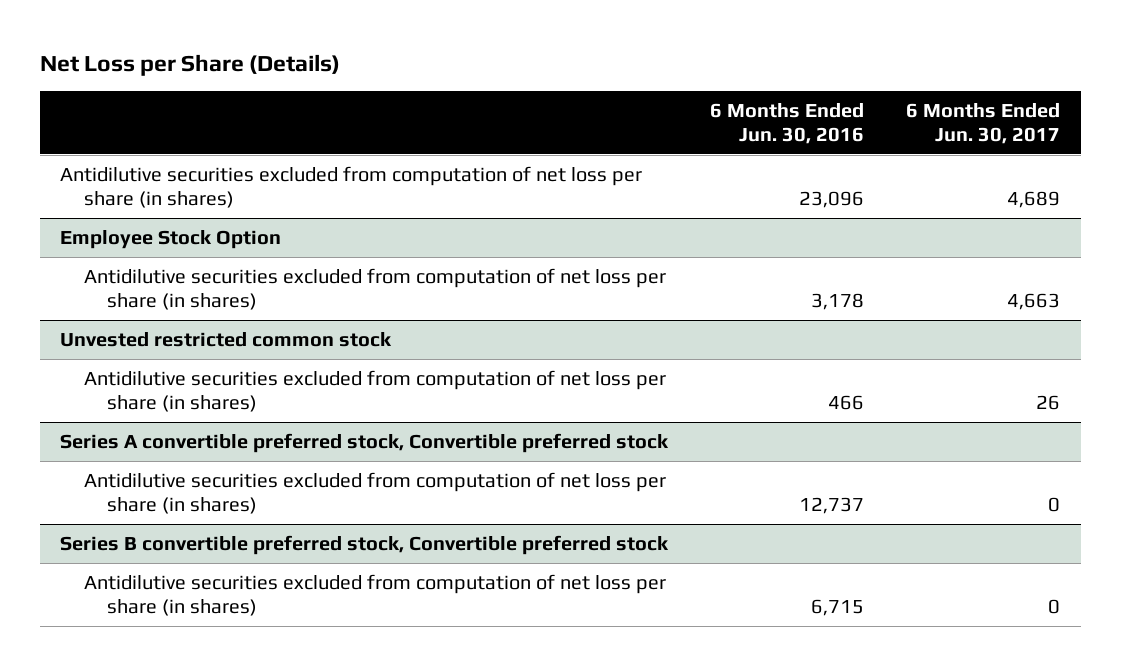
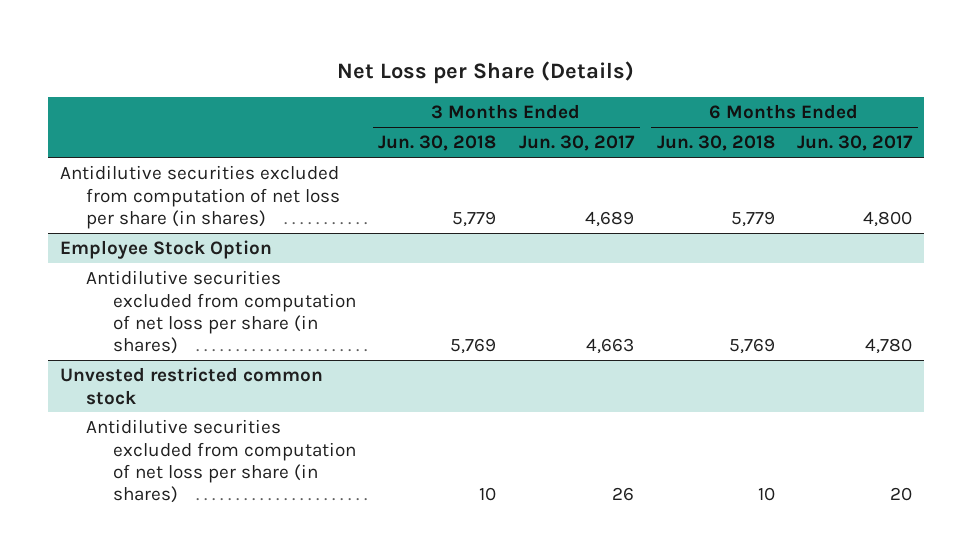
- | 6 Months Ended Jun. 30, 2016 | 6 Months Ended Jun. 30, 2017
+ | 3 Months Ended Jun. 30, 2018 | 3 Months Ended Jun. 30, 2017 | 6 Months Ended Jun. 30, 2018 | 6 Months Ended Jun. 30, 2017
- Antidilutive securities excluded from computation of net loss per share (in shares) | 23,096 | 4,689
+ Antidilutive securities excluded from computation of net loss per share (in shares) | 5,779 | 4,689 | 5,779 | 4,800
@ Employee Stock Option
- Antidilutive securities excluded from computation of net loss per share (in shares) | 3,178 | 4,663
+ Antidilutive securities excluded from computation of net loss per share (in shares) | 5,769 | 4,663 | 5,769 | 4,780
@ Unvested restricted common stock
- Antidilutive securities excluded from computation of net loss per share (in shares) | 466 | 26
- Series A convertible preferred stock, Convertible preferred stock
- Antidilutive securities excluded from computation of net loss per share (in shares) | 12,737 | 0
- Series B convertible preferred stock, Convertible preferred stock
- Antidilutive securities excluded from computation of net loss per share (in shares) | 6,715 | 0
@ Unvested restricted common stock
+ Antidilutive securities excluded from computation of net loss per share (in shares) | 10 | 26 | 10 | 20

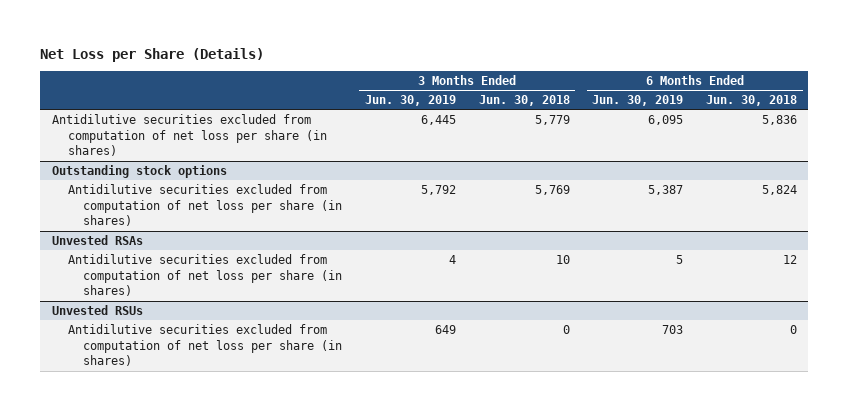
- | 3 Months Ended Jun. 30, 2018 | 3 Months Ended Jun. 30, 2017 | 6 Months Ended Jun. 30, 2018 | 6 Months Ended Jun. 30, 2017
+ | 3 Months Ended Jun. 30, 2019 | 3 Months Ended Jun. 30, 2018 | 6 Months Ended Jun. 30, 2019 | 6 Months Ended Jun. 30, 2018
- Antidilutive securities excluded from computation of net loss per share (in shares) | 5,779 | 4,689 | 5,779 | 4,800
- Employee Stock Option
- Antidilutive securities excluded from computation of net loss per share (in shares) | 5,769 | 4,663 | 5,769 | 4,780
- Unvested restricted common stock
- Antidilutive securities excluded from computation of net loss per share (in shares) | 10 | 26 | 10 | 20
+ Antidilutive securities excluded from computation of net loss per share (in shares) | 6,445 | 5,779 | 6,095 | 5,836
+ Outstanding stock options
+ Antidilutive securities excluded from computation of net loss per share (in shares) | 5,792 | 5,769 | 5,387 | 5,824
+ Unvested RSAs
+ Antidilutive securities excluded from computation of net loss per share (in shares) | 4 | 10 | 5 | 12
+ Unvested RSUs
+ Antidilutive securities excluded from computation of net loss per share (in shares) | 649 | 0 | 703 | 0

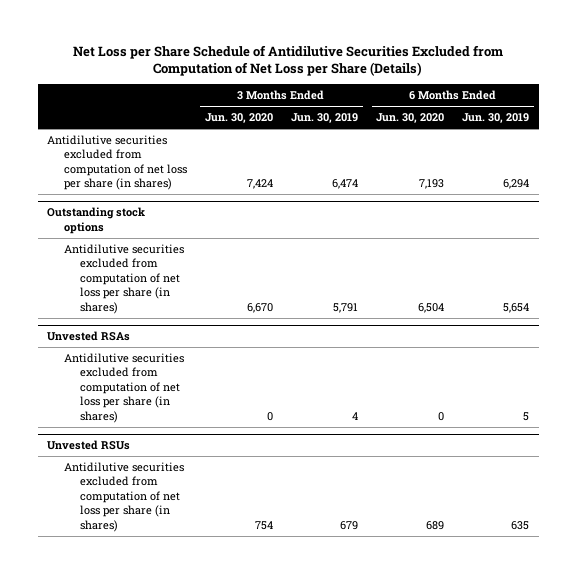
- Net Loss per Share (Details)
+ Net Loss per Share Schedule of Antidilutive Securities Excluded from Computation of Net Loss per Share (Details)
- | 3 Months Ended Jun. 30, 2019 | 3 Months Ended Jun. 30, 2018 | 6 Months Ended Jun. 30, 2019 | 6 Months Ended Jun. 30, 2018
+ | 3 Months Ended Jun. 30, 2020 | 3 Months Ended Jun. 30, 2019 | 6 Months Ended Jun. 30, 2020 | 6 Months Ended Jun. 30, 2019
- Antidilutive securities excluded from computation of net loss per share (in shares) | 6,445 | 5,779 | 6,095 | 5,836
+ Antidilutive securities excluded from computation of net loss per share (in shares) | 7,424 | 6,474 | 7,193 | 6,294
@ Outstanding stock options
- Antidilutive securities excluded from computation of net loss per share (in shares) | 5,792 | 5,769 | 5,387 | 5,824
+ Antidilutive securities excluded from computation of net loss per share (in shares) | 6,670 | 5,791 | 6,504 | 5,654
@ Unvested RSUs
- Antidilutive securities excluded from computation of net loss per share (in shares) | 649 | 0 | 703 | 0
+ Antidilutive securities excluded from computation of net loss per share (in shares) | 754 | 679 | 689 | 635

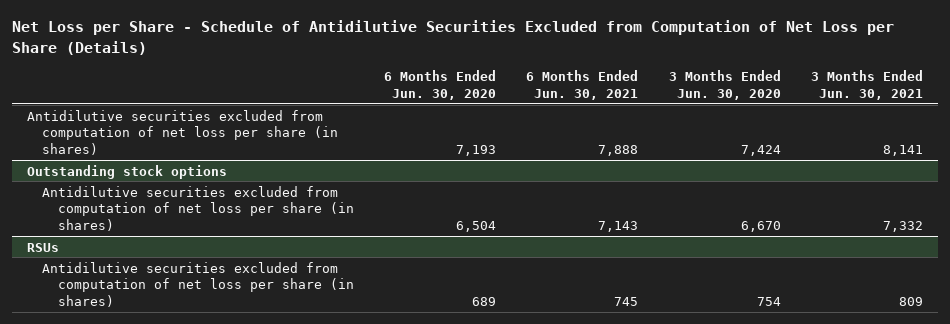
- Net Loss per Share Schedule of Antidilutive Securities Excluded from Computation of Net Loss per Share (Details)
+ Net Loss per Share - Schedule of Antidilutive Securities Excluded from Computation of Net Loss per Share (Details)
- | 3 Months Ended Jun. 30, 2020 | 3 Months Ended Jun. 30, 2019 | 6 Months Ended Jun. 30, 2020 | 6 Months Ended Jun. 30, 2019
+ | 6 Months Ended Jun. 30, 2020 | 6 Months Ended Jun. 30, 2021 | 3 Months Ended Jun. 30, 2020 | 3 Months Ended Jun. 30, 2021
- Unvested RSAs
- Antidilutive securities excluded from computation of net loss per share (in shares) | 0 | 4 | 0 | 5
- Unvested RSUs
+ RSUs

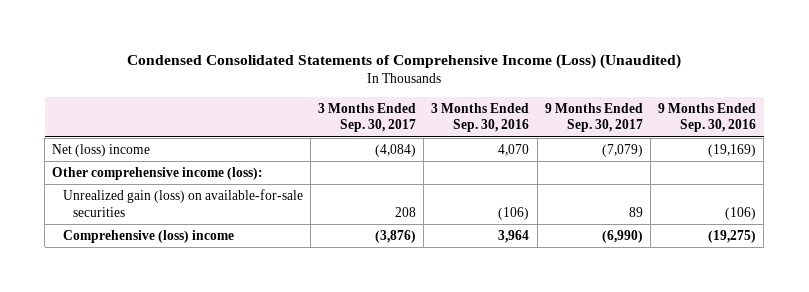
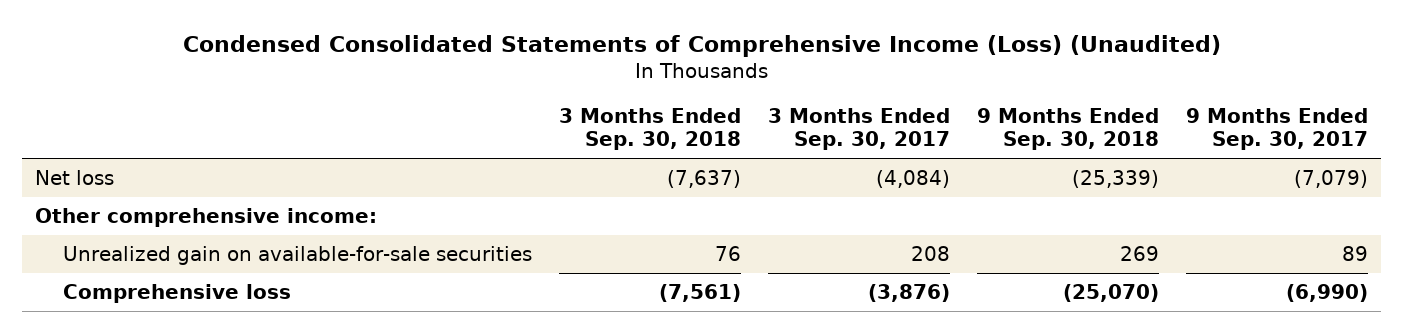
- | 3 Months Ended Sep. 30, 2017 | 3 Months Ended Sep. 30, 2016 | 9 Months Ended Sep. 30, 2017 | 9 Months Ended Sep. 30, 2016
+ | 3 Months Ended Sep. 30, 2018 | 3 Months Ended Sep. 30, 2017 | 9 Months Ended Sep. 30, 2018 | 9 Months Ended Sep. 30, 2017
- Net (loss) income | (4,084) | 4,070 | (7,079) | (19,169)
- Other comprehensive income (loss):
- Unrealized gain (loss) on available-for-sale securities | 208 | (106) | 89 | (106)
- Comprehensive (loss) income | (3,876) | 3,964 | (6,990) | (19,275)
+ Net loss | (7,637) | (4,084) | (25,339) | (7,079)
+ Other comprehensive income:
+ Unrealized gain on available-for-sale securities | 76 | 208 | 269 | 89
+ Comprehensive loss | (7,561) | (3,876) | (25,070) | (6,990)

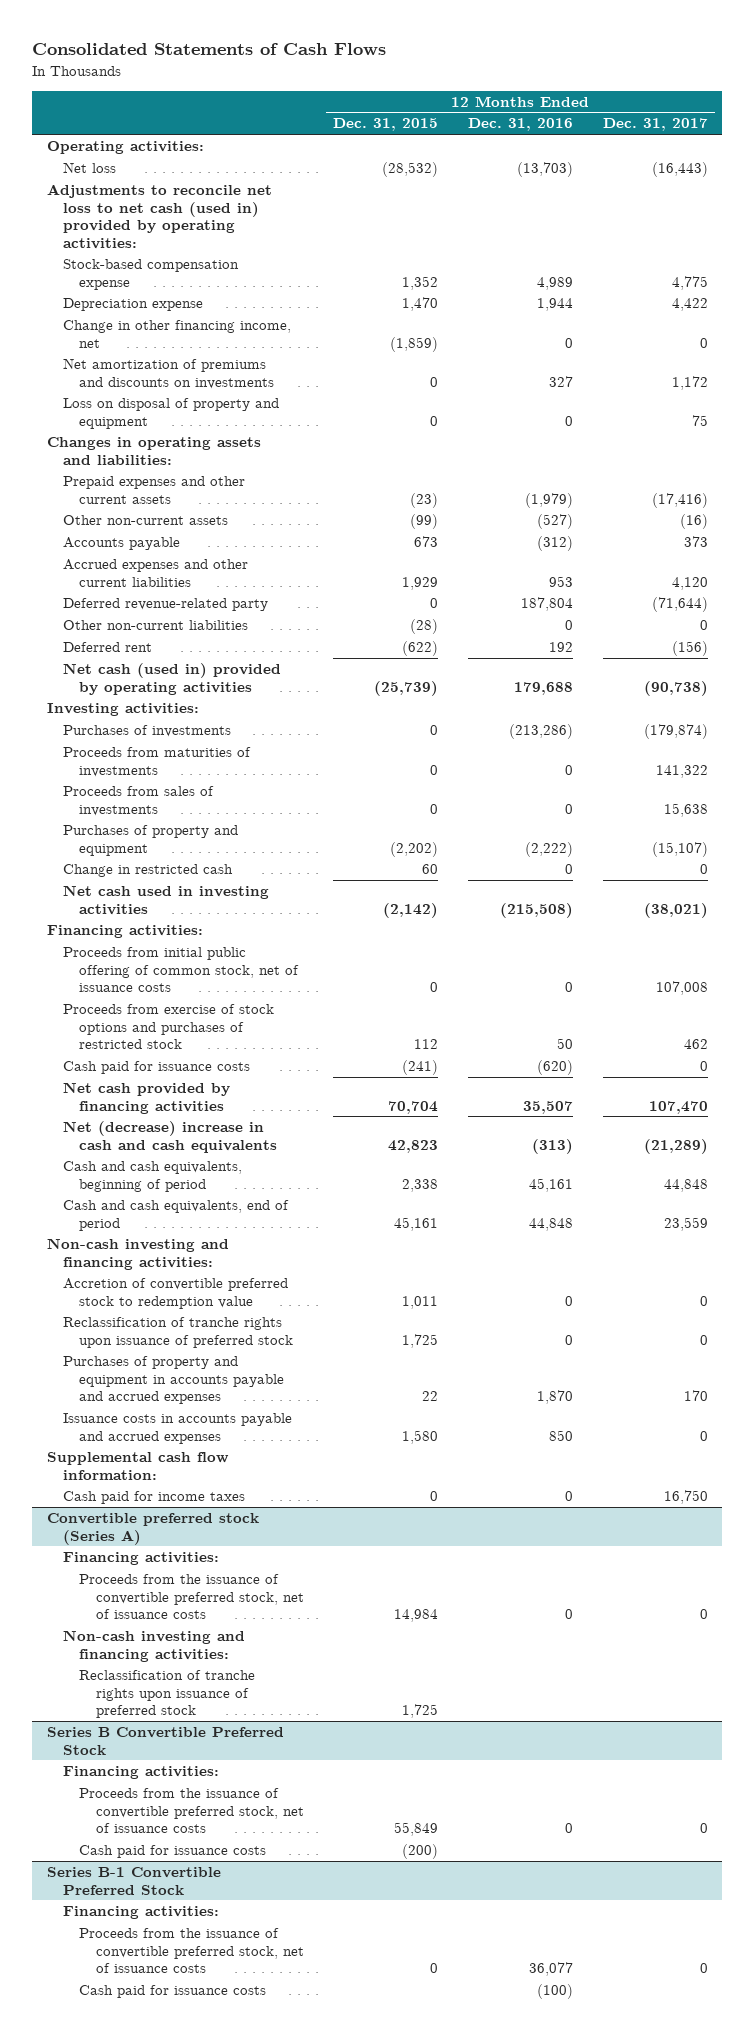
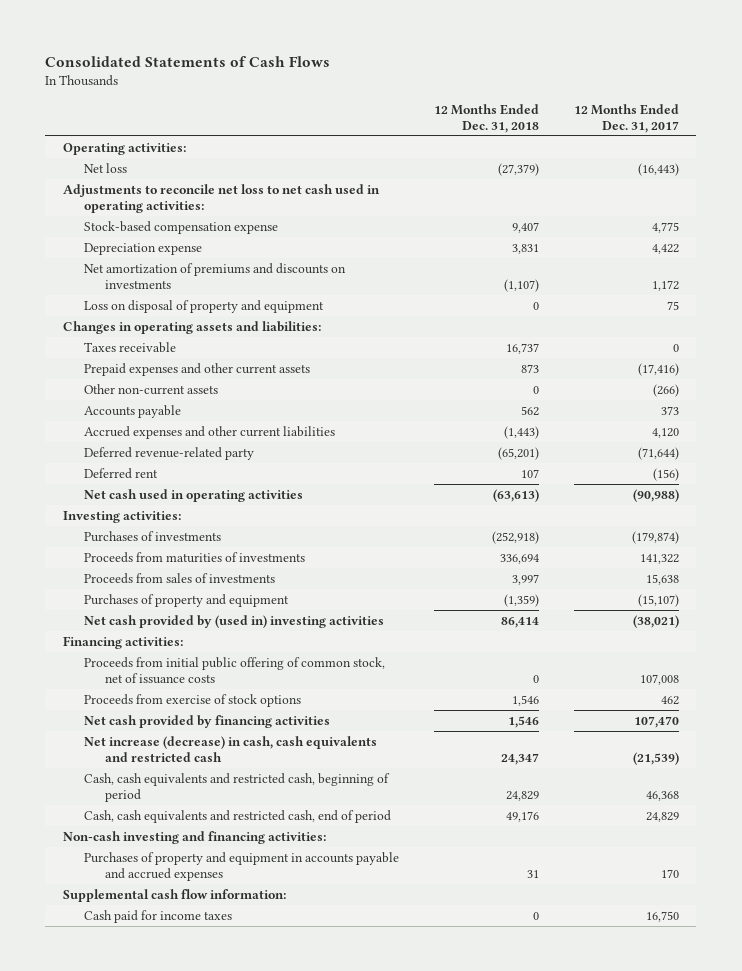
- | 12 Months Ended Dec. 31, 2015 | 12 Months Ended Dec. 31, 2016 | 12 Months Ended Dec. 31, 2017
+ | 12 Months Ended Dec. 31, 2018 | 12 Months Ended Dec. 31, 2017
- Adjustments to reconcile net loss to net cash (used in) provided by operating activities:
+ Adjustments to reconcile net loss to net cash used in operating activities:
- Change in other financing income, net | (1,859) | 0 | 0
+ Taxes receivable | 16,737 | 0
- Other non-current assets | (99) | (527) | (16)
+ Other non-current assets | 0 | (266)
- Other non-current liabilities | (28) | 0 | 0
- Net cash (used in) provided by operating activities | (25,739) | 179,688 | (90,738)
+ Net cash used in operating activities | (63,613) | (90,988)
- Change in restricted cash | 60 | 0 | 0
- Net cash used in investing activities | (2,142) | (215,508) | (38,021)
+ Net cash provided by (used in) investing activities | 86,414 | (38,021)
- Proceeds from exercise of stock options and purchases of restricted stock | 112 | 50 | 462
- Cash paid for issuance costs | (241) | (620) | 0
+ Proceeds from exercise of stock options | 1,546 | 462
- Net (decrease) increase in cash and cash equivalents | 42,823 | (313) | (21,289)
- Cash and cash equivalents, beginning of period | 2,338 | 45,161 | 44,848
- Cash and cash equivalents, end of period | 45,161 | 44,848 | 23,559
+ Net increase (decrease) in cash, cash equivalents and restricted cash | 24,347 | (21,539)
+ Cash, cash equivalents and restricted cash, beginning of period | 24,829 | 46,368
+ Cash, cash equivalents and restricted cash, end of period | 49,176 | 24,829
- Accretion of convertible preferred stock to redemption value | 1,011 | 0 | 0
- Reclassification of tranche rights upon issuance of preferred stock | 1,725 | 0 | 0
- Issuance costs in accounts payable and accrued expenses | 1,580 | 850 | 0
- Convertible preferred stock (Series A)
- Financing activities:
- Proceeds from the issuance of convertible preferred stock, net of issuance costs | 14,984 | 0 | 0
- Non-cash investing and financing activities:
- Reclassification of tranche rights upon issuance of preferred stock | 1,725 | |
- Series B Convertible Preferred Stock
- Financing activities:
- Proceeds from the issuance of convertible preferred stock, net of issuance costs | 55,849 | 0 | 0
- Cash paid for issuance costs | (200) | |
- Series B-1 Convertible Preferred Stock
- Financing activities:
- Proceeds from the issuance of convertible preferred stock, net of issuance costs | 0 | 36,077 | 0
- Cash paid for issuance costs | | (100) |

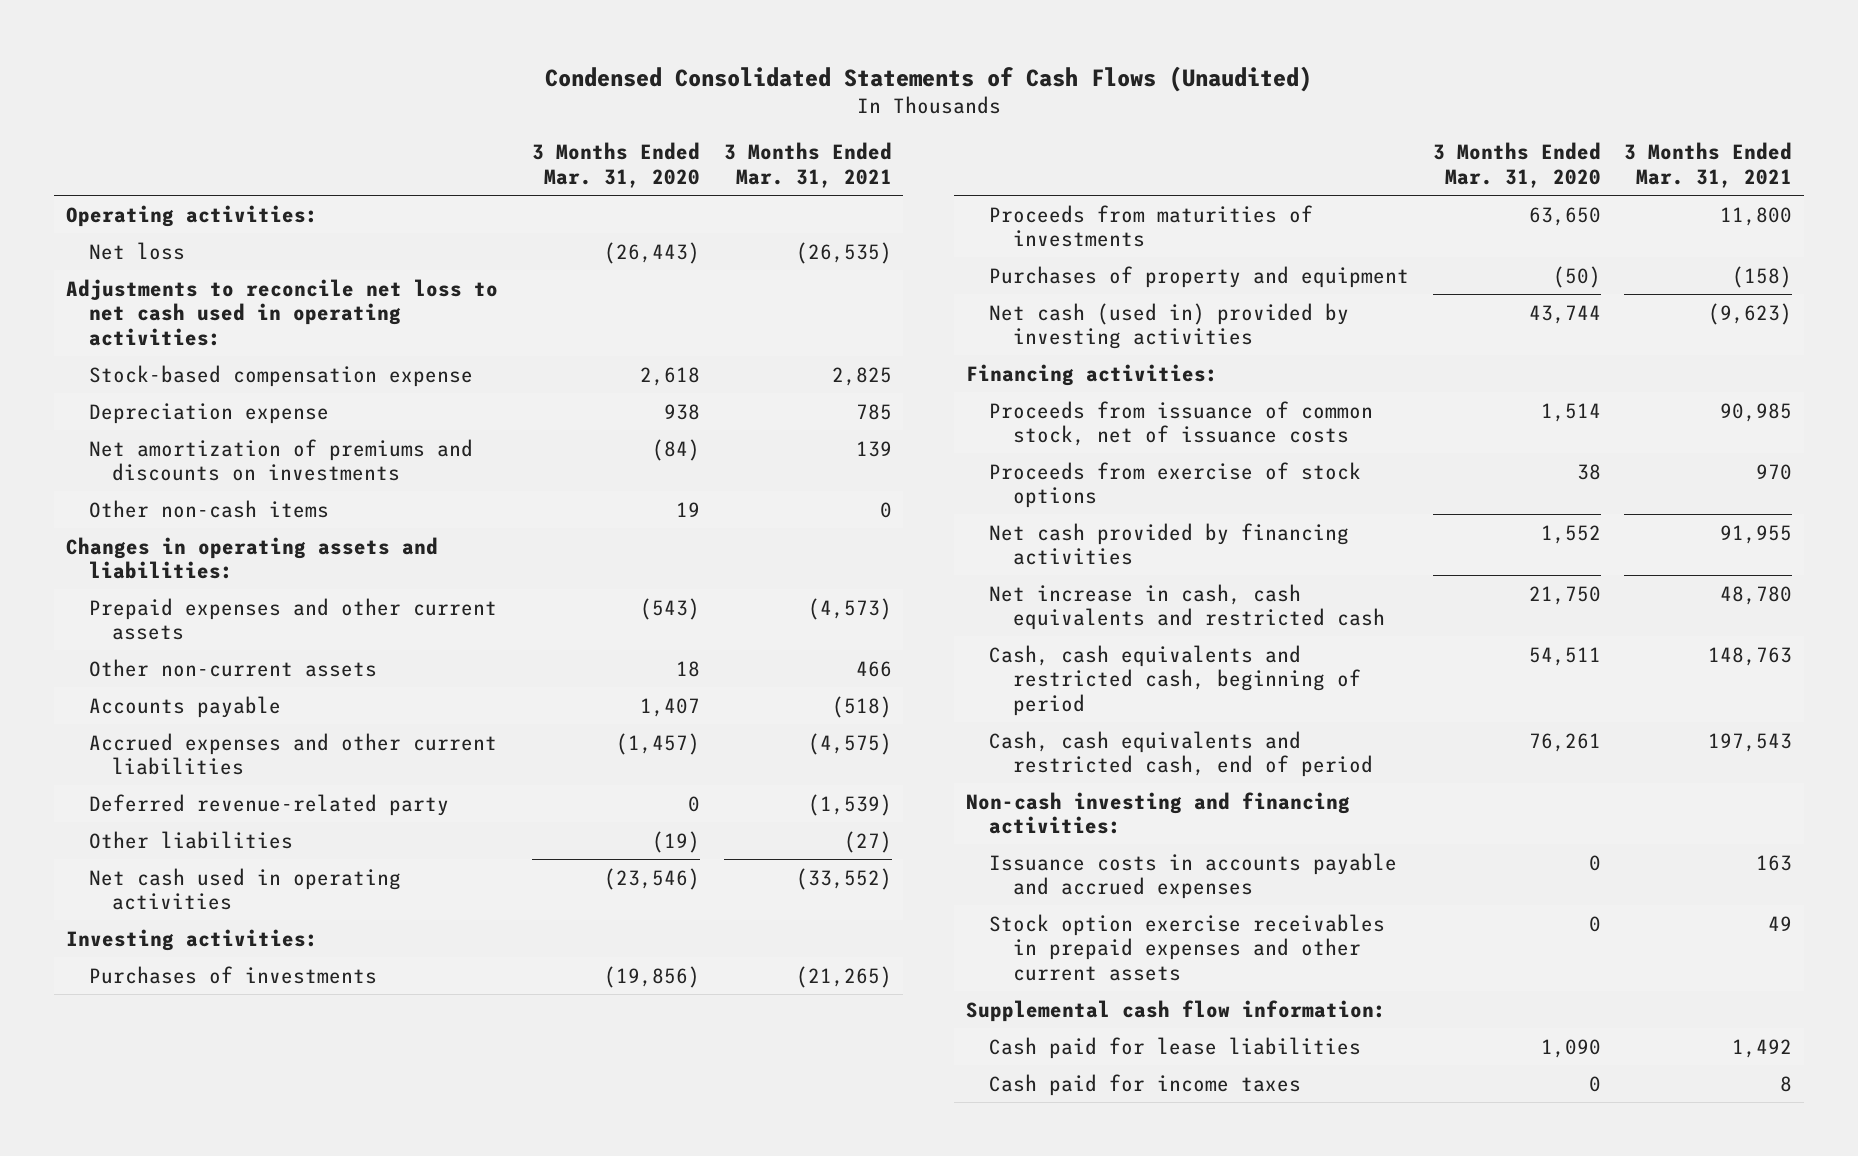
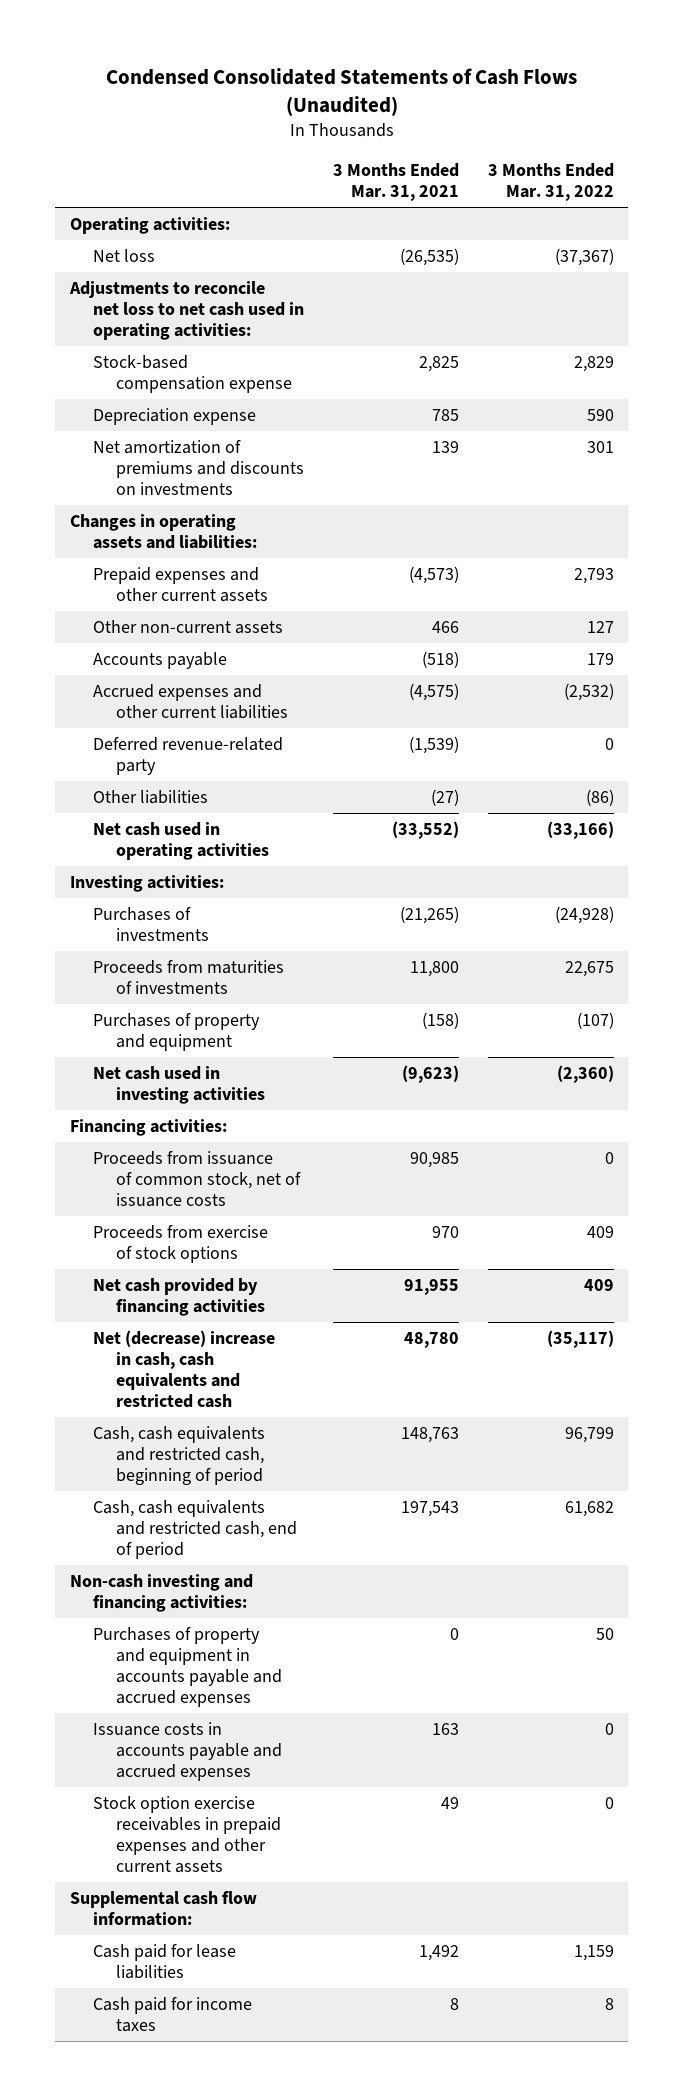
- | 3 Months Ended Mar. 31, 2020 | 3 Months Ended Mar. 31, 2021
+ | 3 Months Ended Mar. 31, 2021 | 3 Months Ended Mar. 31, 2022
- Other non-cash items | 19 | 0
- Net cash (used in) provided by investing activities | 43,744 | (9,623)
+ Net cash used in investing activities | (9,623) | (2,360)
- Net increase in cash, cash equivalents and restricted cash | 21,750 | 48,780
+ Net (decrease) increase in cash, cash equivalents and restricted cash | 48,780 | (35,117)
+ Purchases of property and equipment in accounts payable and accrued expenses | 0 | 50

